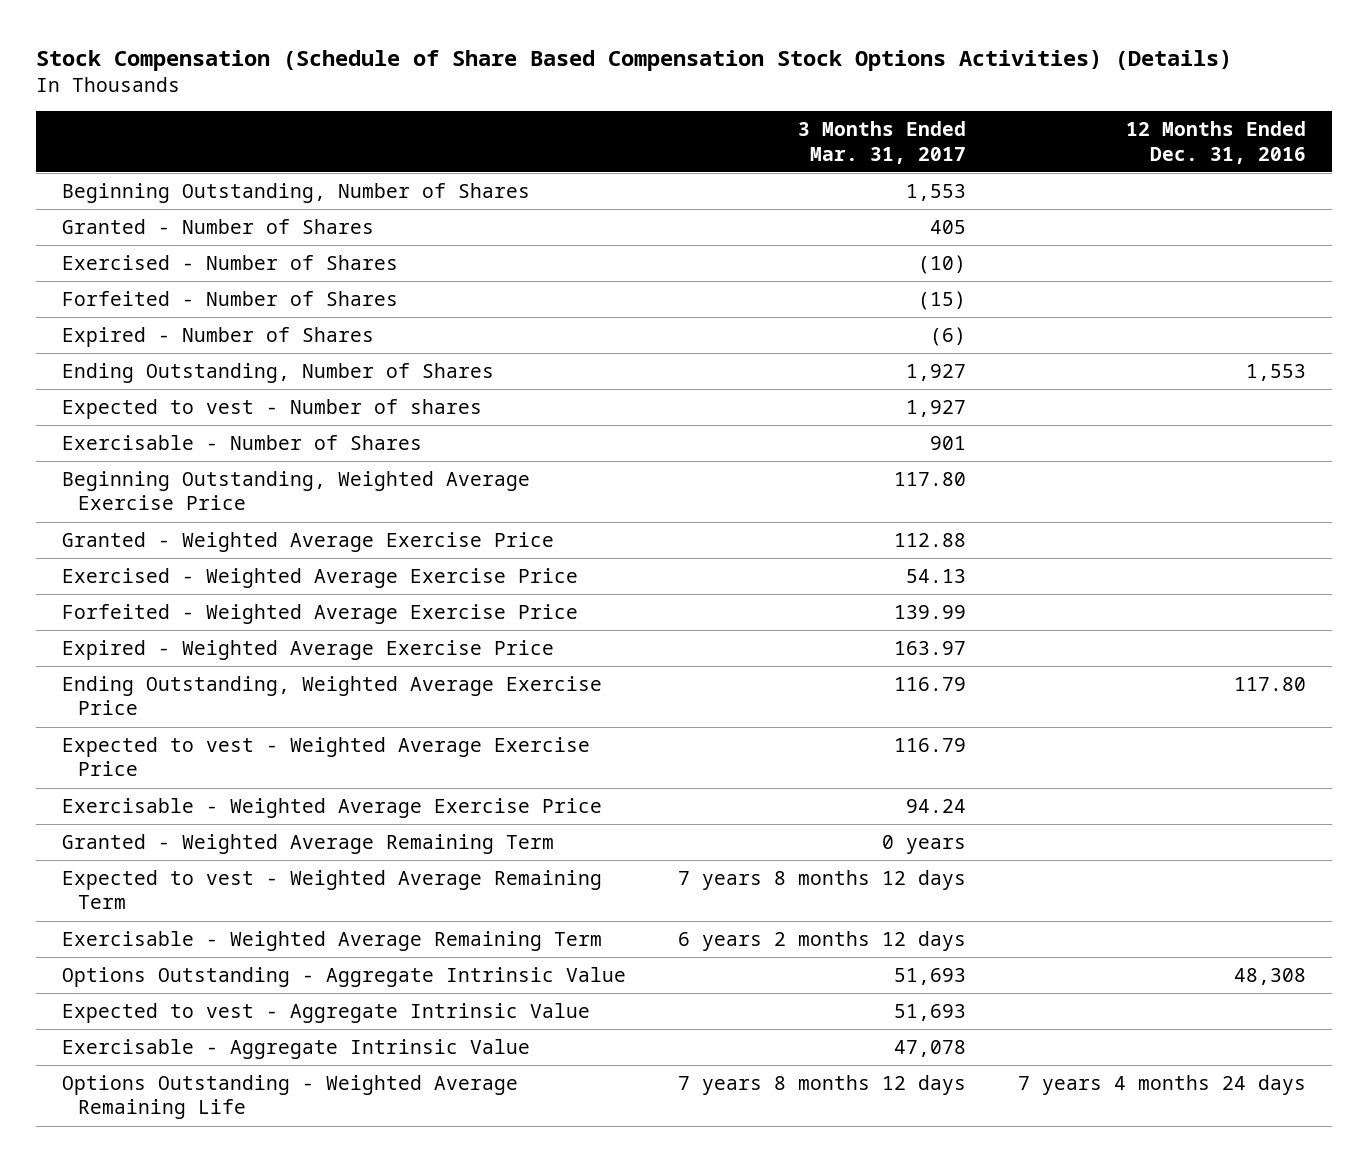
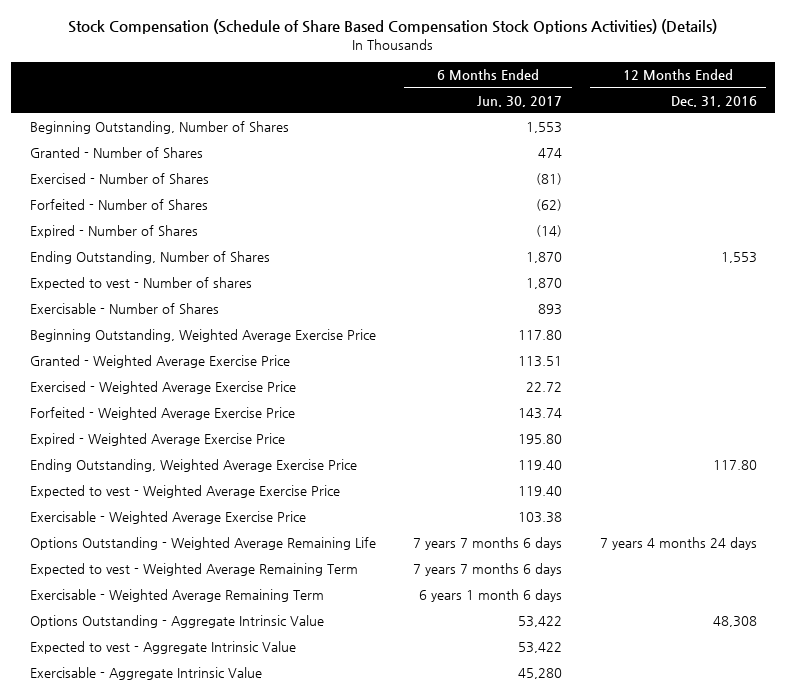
- | 3 Months Ended Mar. 31, 2017 | 12 Months Ended Dec. 31, 2016
+ | 6 Months Ended Jun. 30, 2017 | 12 Months Ended Dec. 31, 2016
- Granted - Weighted Average Remaining Term | 0 years |
moved up: Options Outstanding - Weighted Average Remaining Life | 7 years 7 months 6 days | 7 years 4 months 24 days

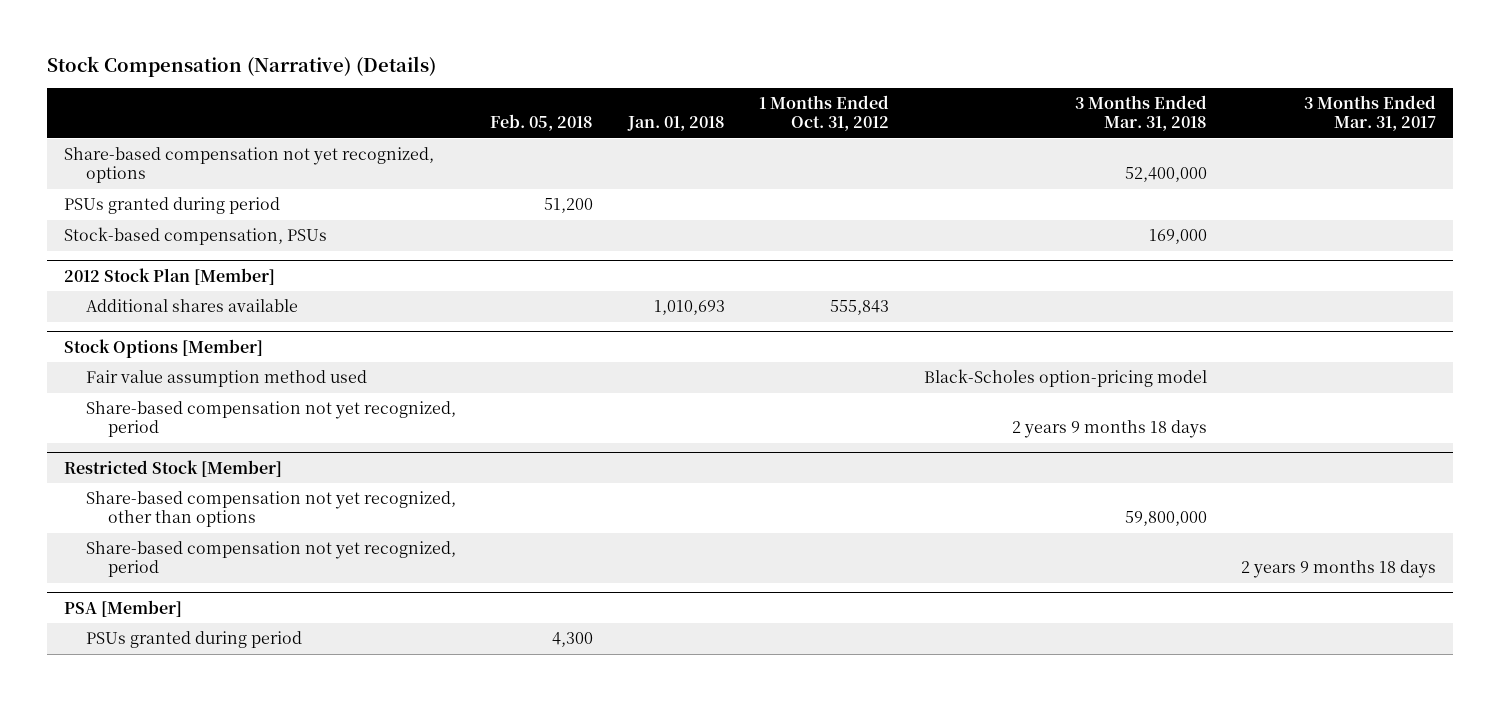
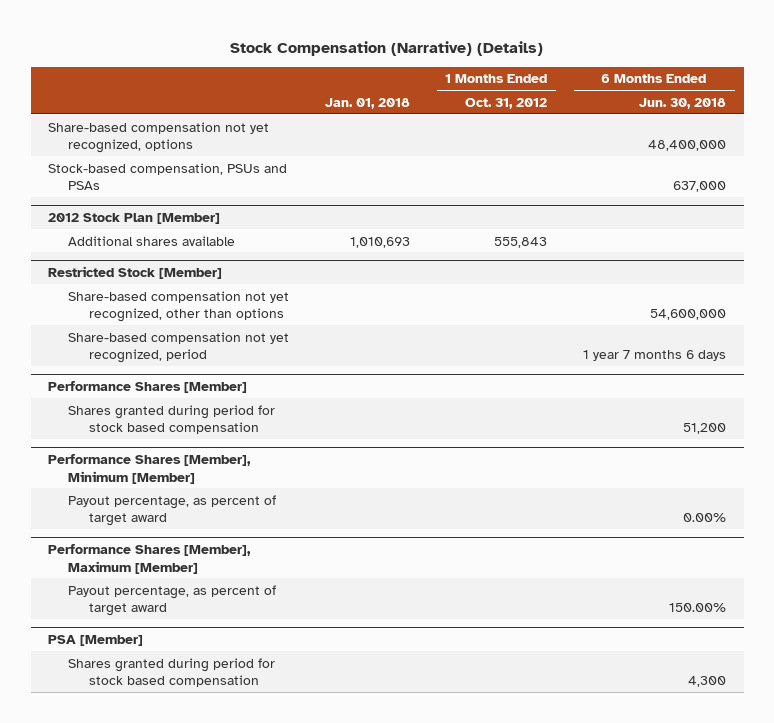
- | Feb. 05, 2018 | Jan. 01, 2018 | 1 Months Ended Oct. 31, 2012 | 3 Months Ended Mar. 31, 2018 | 3 Months Ended Mar. 31, 2017
+ | Jan. 01, 2018 | 1 Months Ended Oct. 31, 2012 | 6 Months Ended Jun. 30, 2018
- PSUs granted during period | 51,200 | | | |
- Stock-based compensation, PSUs | | | | 169,000 |
+ Stock-based compensation, PSUs and PSAs | | | 637,000
- Stock Options [Member]
- Fair value assumption method used | | | | Black-Scholes option-pricing model |
- Share-based compensation not yet recognized, period | | | | 2 years 9 months 18 days |
+ Performance Shares [Member]
+ Shares granted during period for stock based compensation | | | 51,200
+ Performance Shares [Member], Minimum [Member]
+ Payout percentage, as percent of target award | | | 0.00%
+ Performance Shares [Member], Maximum [Member]
+ Payout percentage, as percent of target award | | | 150.00%
@ PSA [Member]
- PSUs granted during period | 4,300 | | | |
+ Shares granted during period for stock based compensation | | | 4,300

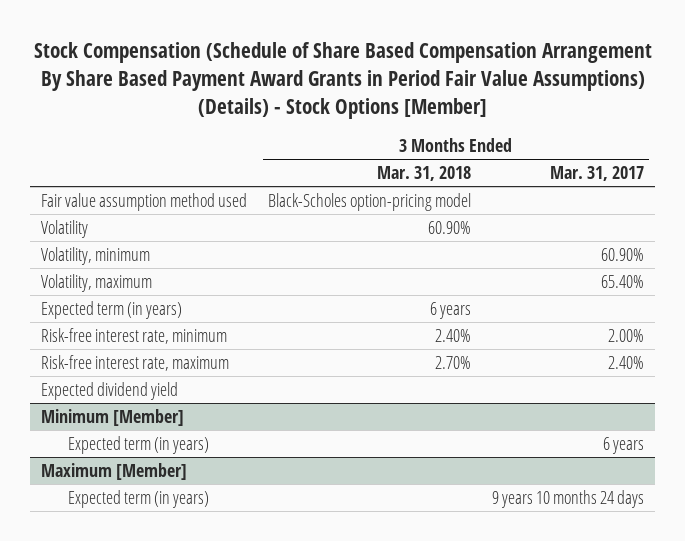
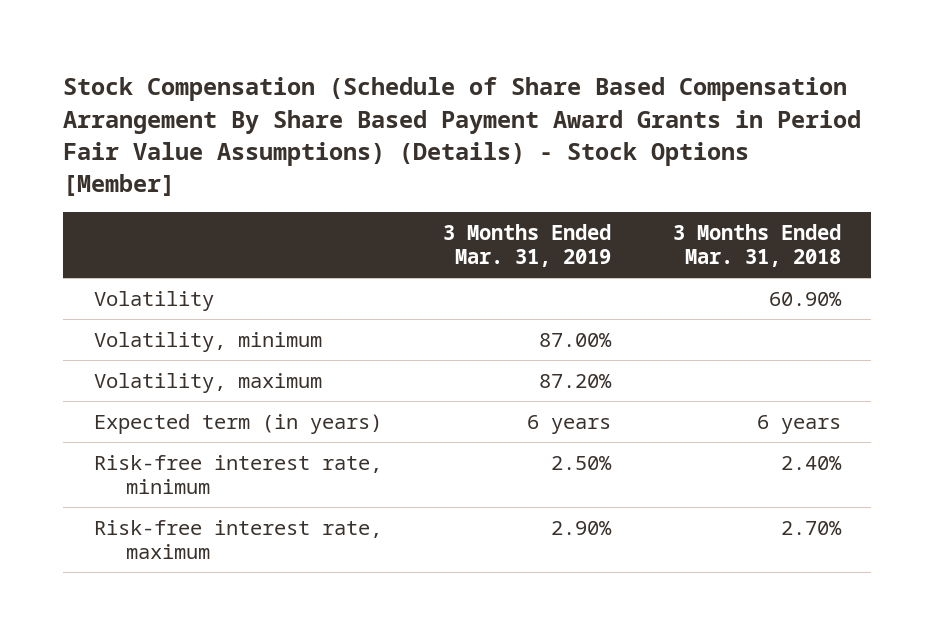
- | 3 Months Ended Mar. 31, 2018 | 3 Months Ended Mar. 31, 2017
+ | 3 Months Ended Mar. 31, 2019 | 3 Months Ended Mar. 31, 2018
- Fair value assumption method used | Black-Scholes option-pricing model |
- Expected dividend yield
- Minimum [Member]
- Expected term (in years) | | 6 years
- Maximum [Member]
- Expected term (in years) | | 9 years 10 months 24 days

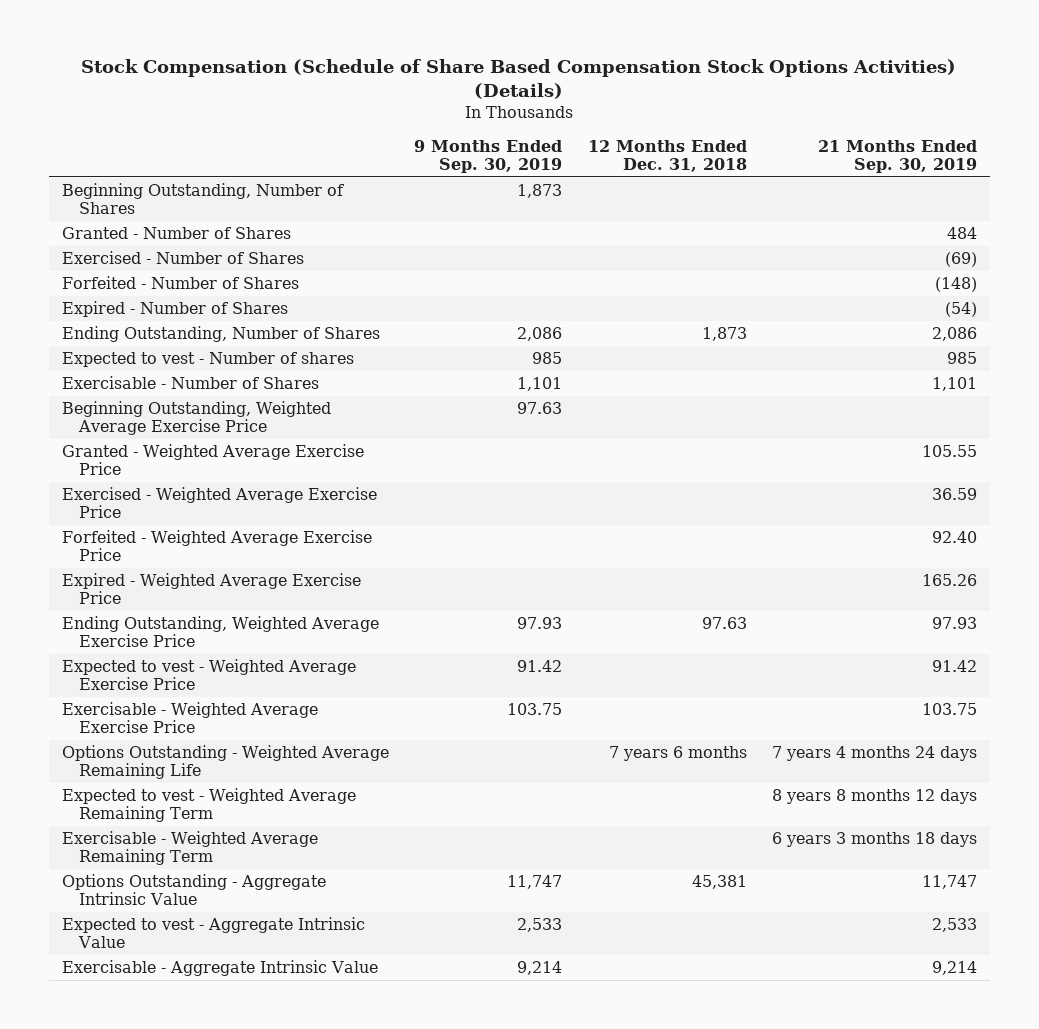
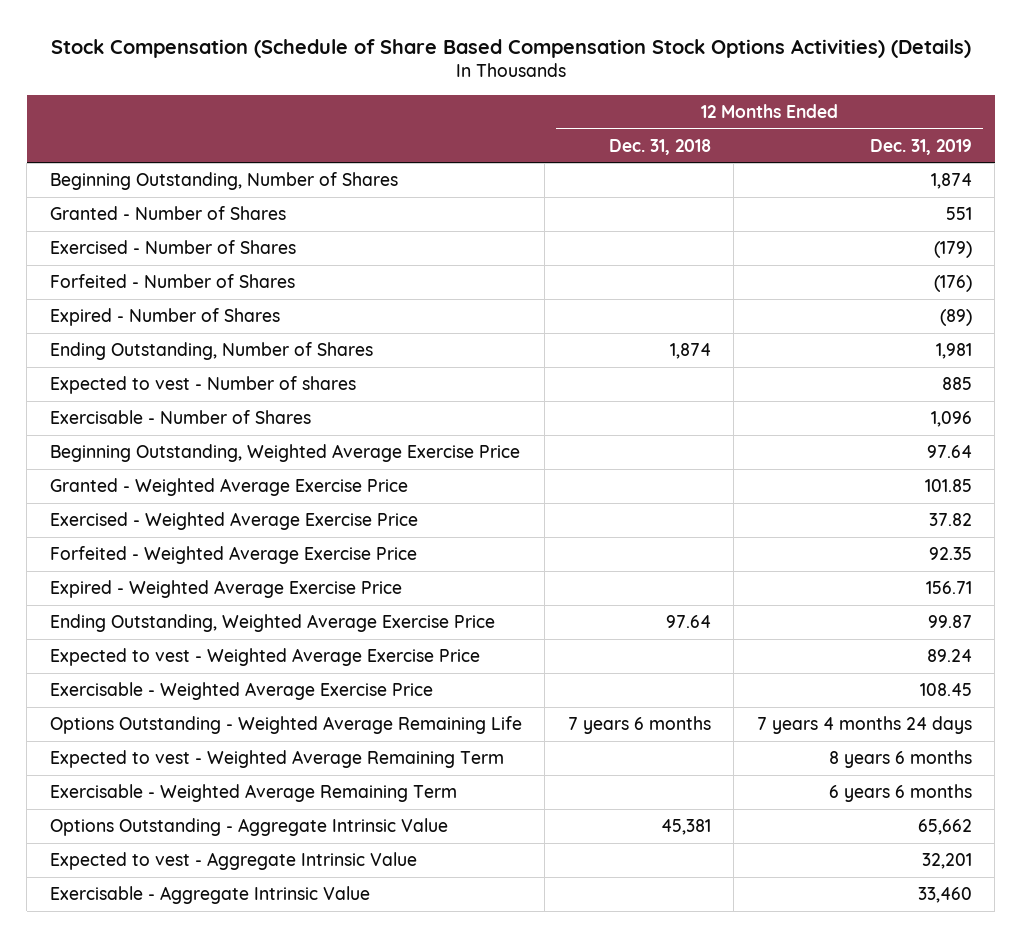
- | 9 Months Ended Sep. 30, 2019 | 12 Months Ended Dec. 31, 2018 | 21 Months Ended Sep. 30, 2019
+ | 12 Months Ended Dec. 31, 2018 | 12 Months Ended Dec. 31, 2019
- Ending Outstanding, Number of Shares | 2,086 | 1,873 | 2,086
+ Ending Outstanding, Number of Shares | 1,874 | 1,981
- Ending Outstanding, Weighted Average Exercise Price | 97.93 | 97.63 | 97.93
+ Ending Outstanding, Weighted Average Exercise Price | 97.64 | 99.87

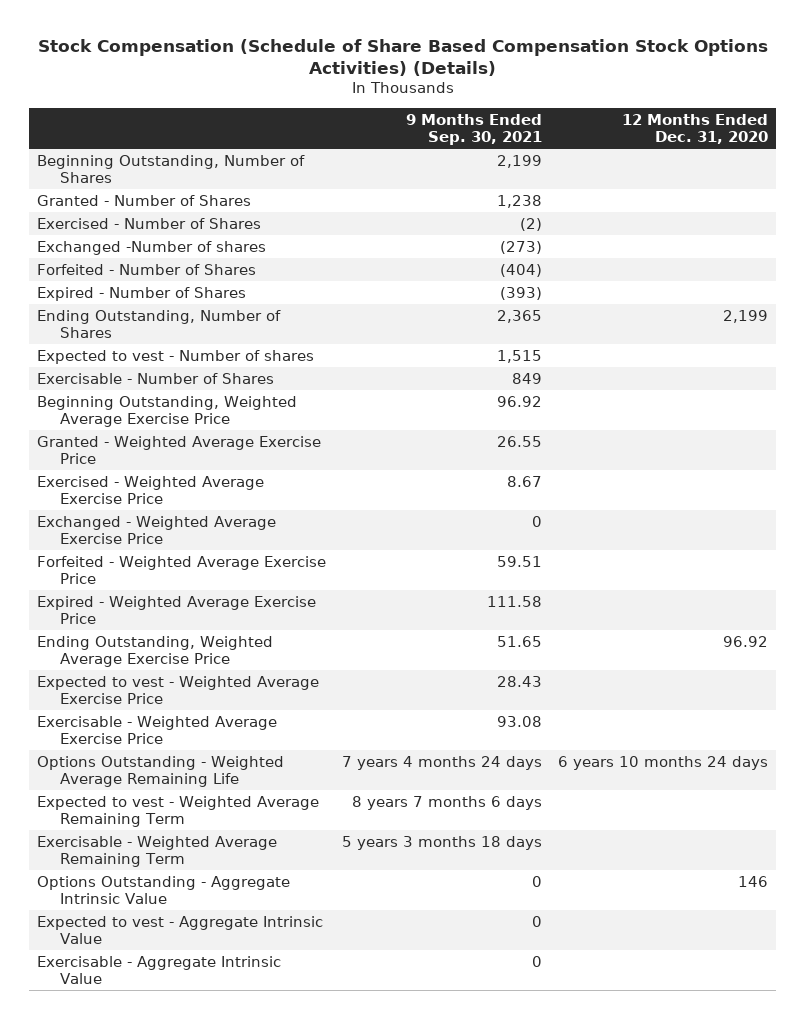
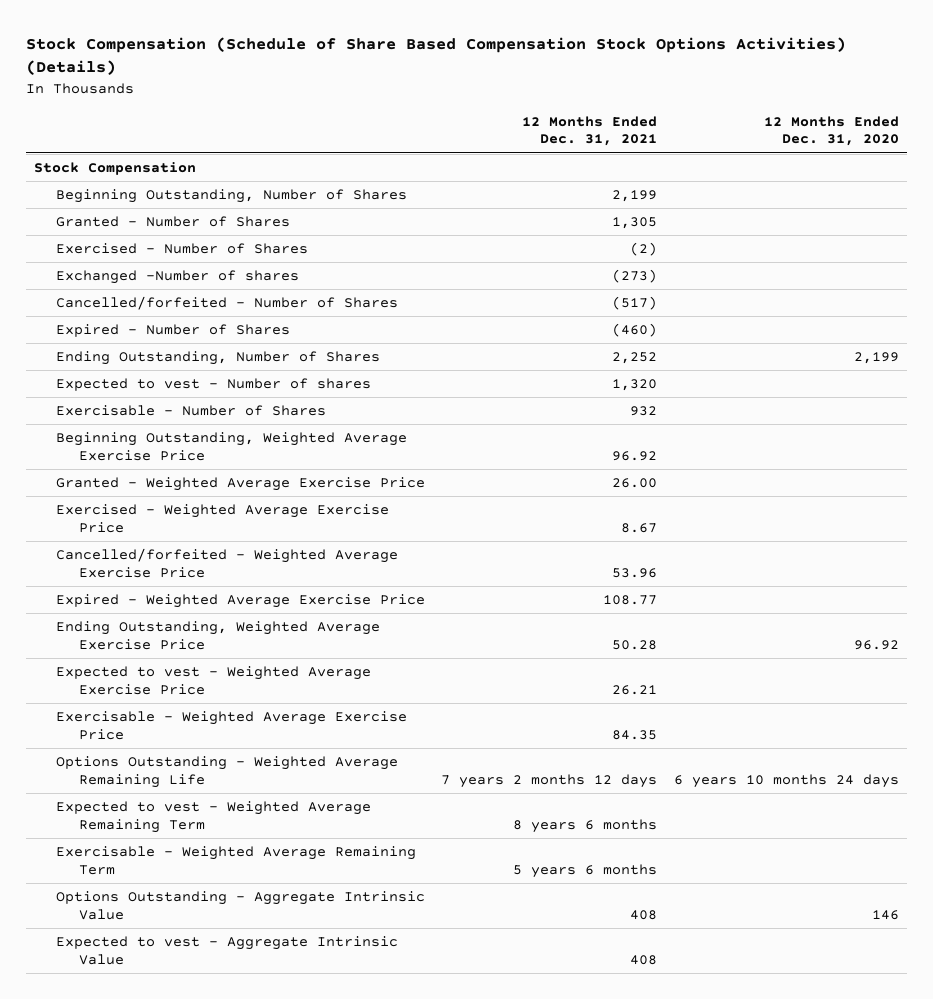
- | 9 Months Ended Sep. 30, 2021 | 12 Months Ended Dec. 31, 2020
+ | 12 Months Ended Dec. 31, 2021 | 12 Months Ended Dec. 31, 2020
+ Stock Compensation
- Forfeited - Number of Shares | (404) |
+ Cancelled/forfeited - Number of Shares | (517) |
- Exchanged - Weighted Average Exercise Price | 0 |
- Forfeited - Weighted Average Exercise Price | 59.51 |
+ Cancelled/forfeited - Weighted Average Exercise Price | 53.96 |
- Exercisable - Aggregate Intrinsic Value | 0 |

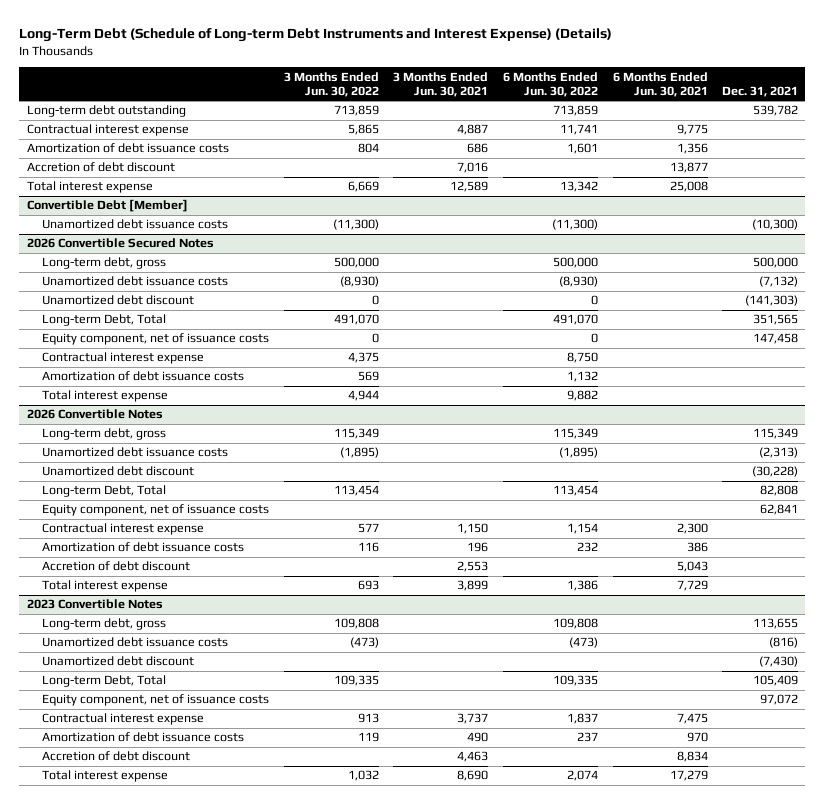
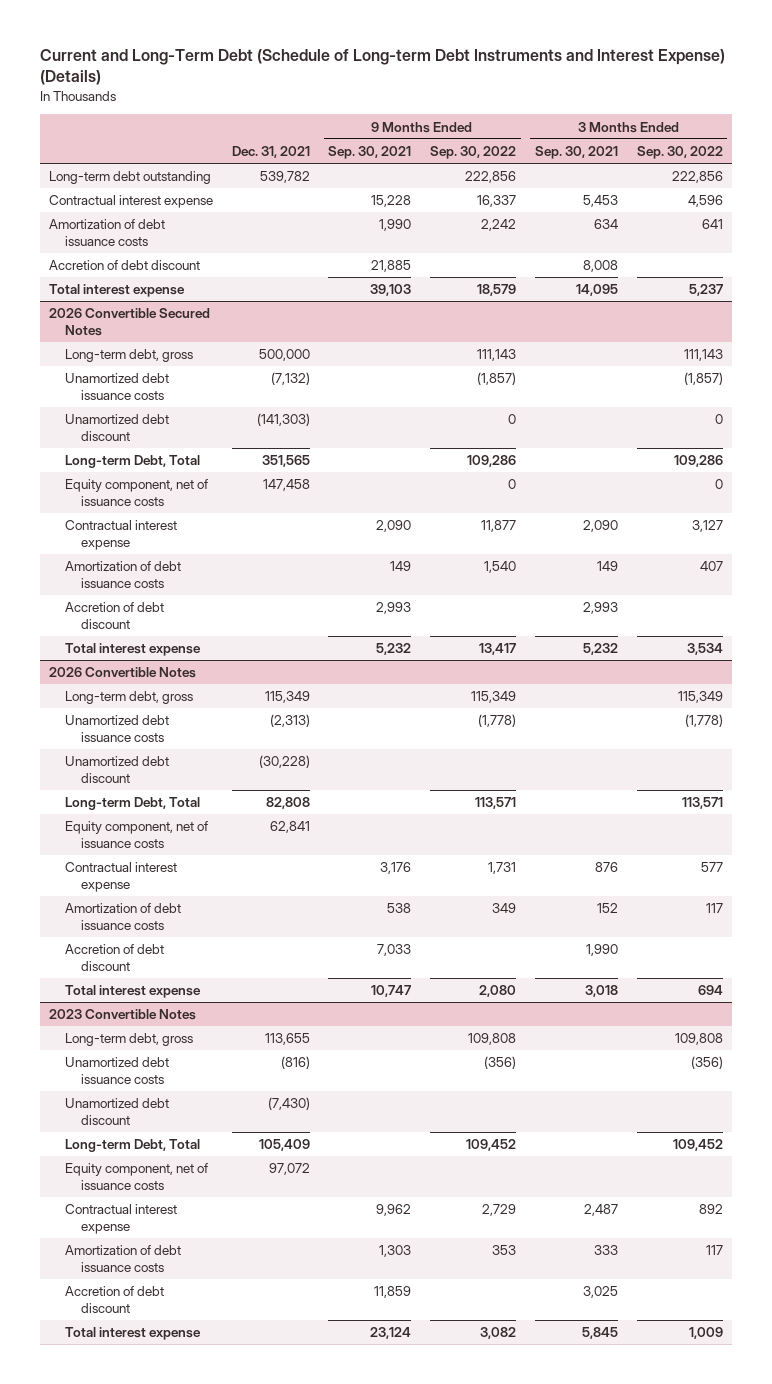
- Long-Term Debt (Schedule of Long-term Debt Instruments and Interest Expense) (Details)
+ Current and Long-Term Debt (Schedule of Long-term Debt Instruments and Interest Expense) (Details)
- | 3 Months Ended Jun. 30, 2022 | 3 Months Ended Jun. 30, 2021 | 6 Months Ended Jun. 30, 2022 | 6 Months Ended Jun. 30, 2021 | Dec. 31, 2021
+ | Dec. 31, 2021 | 9 Months Ended Sep. 30, 2021 | 9 Months Ended Sep. 30, 2022 | 3 Months Ended Sep. 30, 2021 | 3 Months Ended Sep. 30, 2022
- Convertible Debt [Member]
- Unamortized debt issuance costs | (11,300) | | (11,300) | | (10,300)
@ 2026 Convertible Secured Notes
+ Accretion of debt discount | | 2,993 | | 2,993 |

